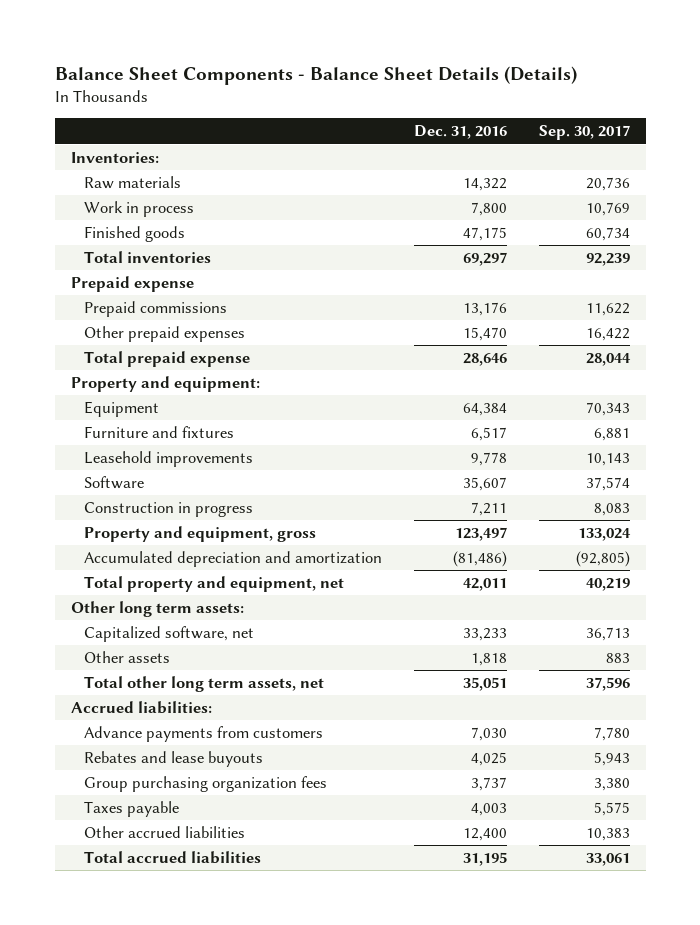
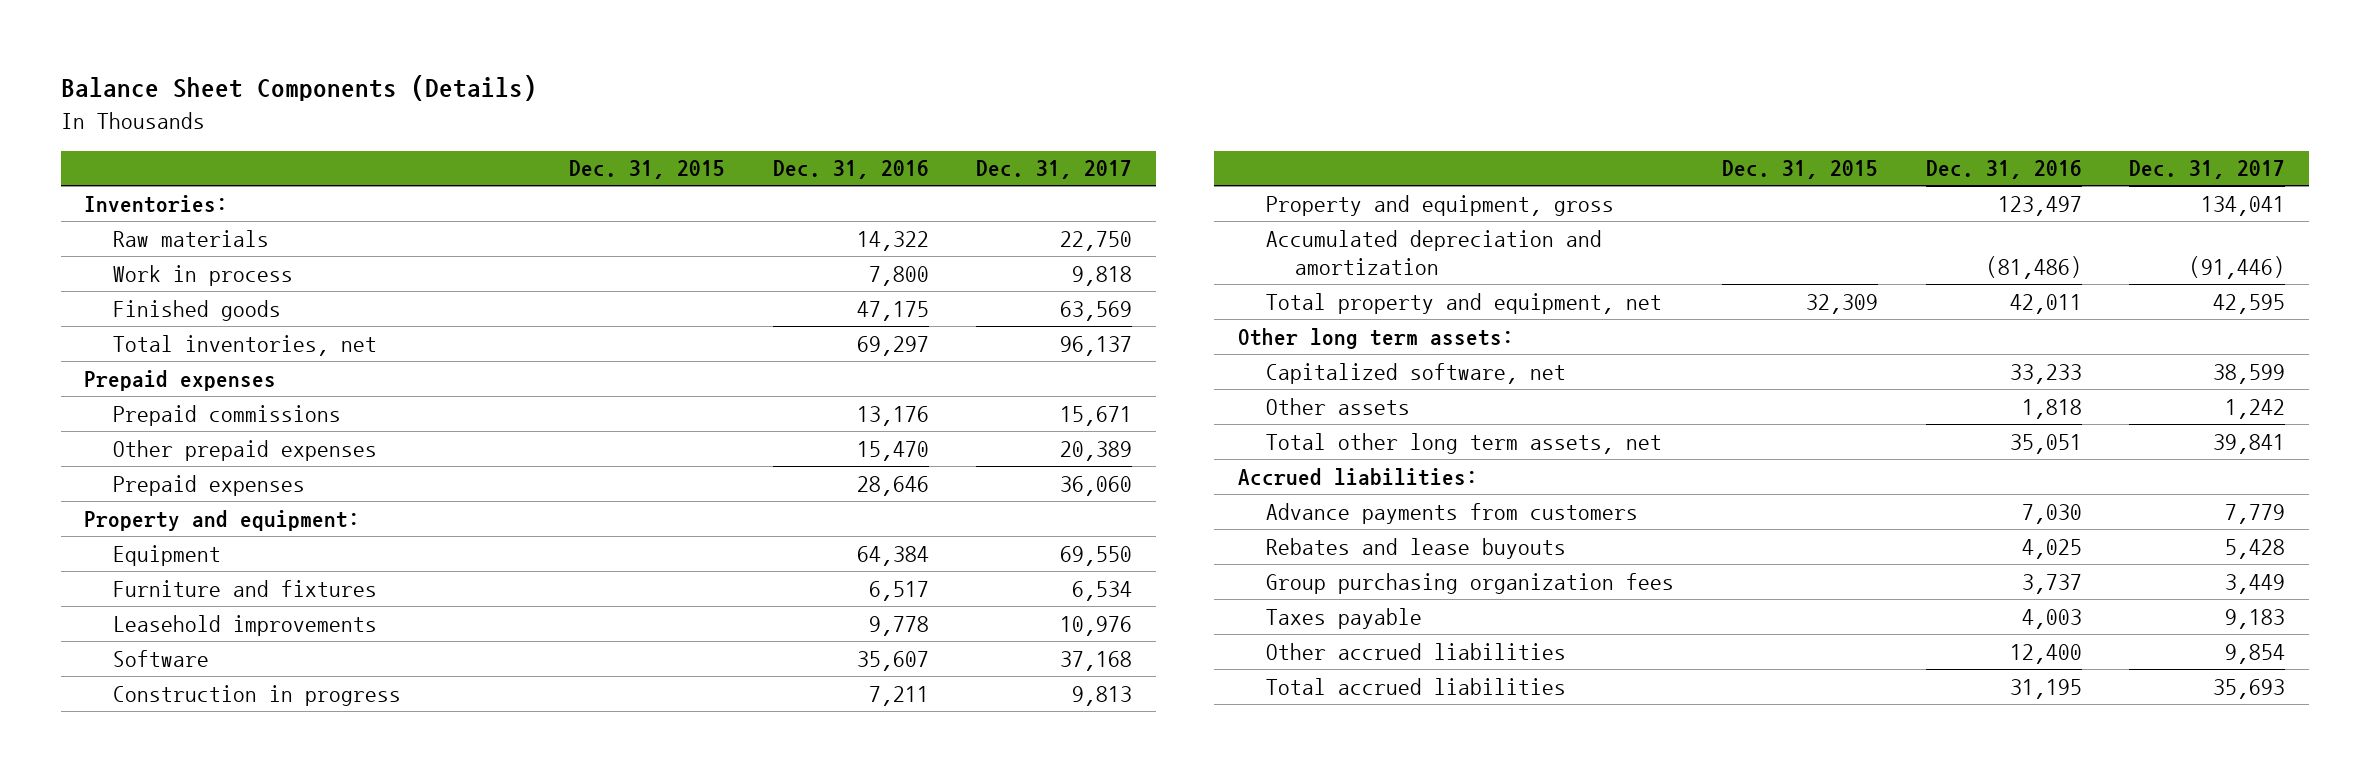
- Balance Sheet Components - Balance Sheet Details (Details)
+ Balance Sheet Components (Details)
- | Dec. 31, 2016 | Sep. 30, 2017
+ | Dec. 31, 2015 | Dec. 31, 2016 | Dec. 31, 2017
- Total inventories | 69,297 | 92,239
- Prepaid expense
+ Total inventories, net | | 69,297 | 96,137
+ Prepaid expenses
- Total prepaid expense | 28,646 | 28,044
+ Prepaid expenses | | 28,646 | 36,060

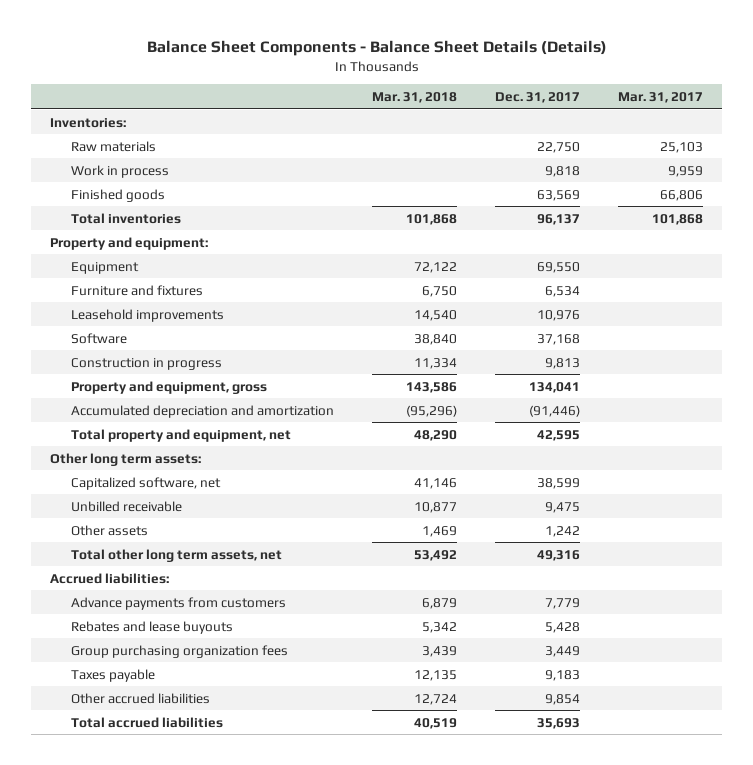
- Balance Sheet Components (Details)
+ Balance Sheet Components - Balance Sheet Details (Details)
- | Dec. 31, 2015 | Dec. 31, 2016 | Dec. 31, 2017
+ | Mar. 31, 2018 | Dec. 31, 2017 | Mar. 31, 2017
- Total inventories, net | | 69,297 | 96,137
- Prepaid expenses
- Prepaid commissions | | 13,176 | 15,671
- Other prepaid expenses | | 15,470 | 20,389
- Prepaid expenses | | 28,646 | 36,060
+ Total inventories | 101,868 | 96,137 | 101,868
+ Unbilled receivable | 10,877 | 9,475 |
- Total other long term assets, net | | 35,051 | 39,841
+ Total other long term assets, net | 53,492 | 49,316 |

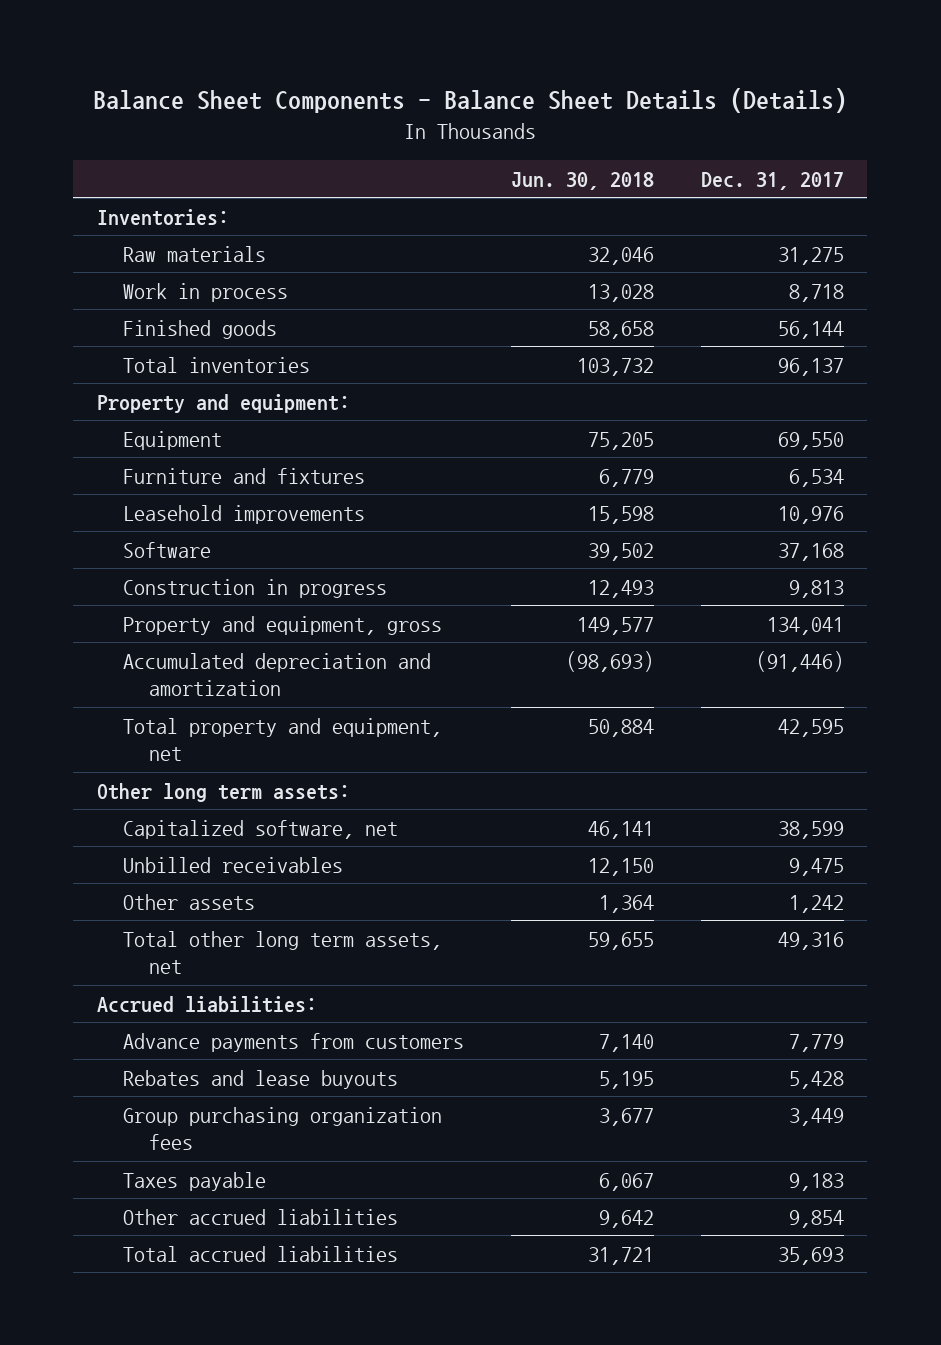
- | Mar. 31, 2018 | Dec. 31, 2017 | Mar. 31, 2017
+ | Jun. 30, 2018 | Dec. 31, 2017
- Raw materials | | 22,750 | 25,103
- Work in process | | 9,818 | 9,959
- Finished goods | | 63,569 | 66,806
+ Raw materials | 32,046 | 31,275
+ Work in process | 13,028 | 8,718
+ Finished goods | 58,658 | 56,144
- Unbilled receivable | 10,877 | 9,475 |
+ Unbilled receivables | 12,150 | 9,475

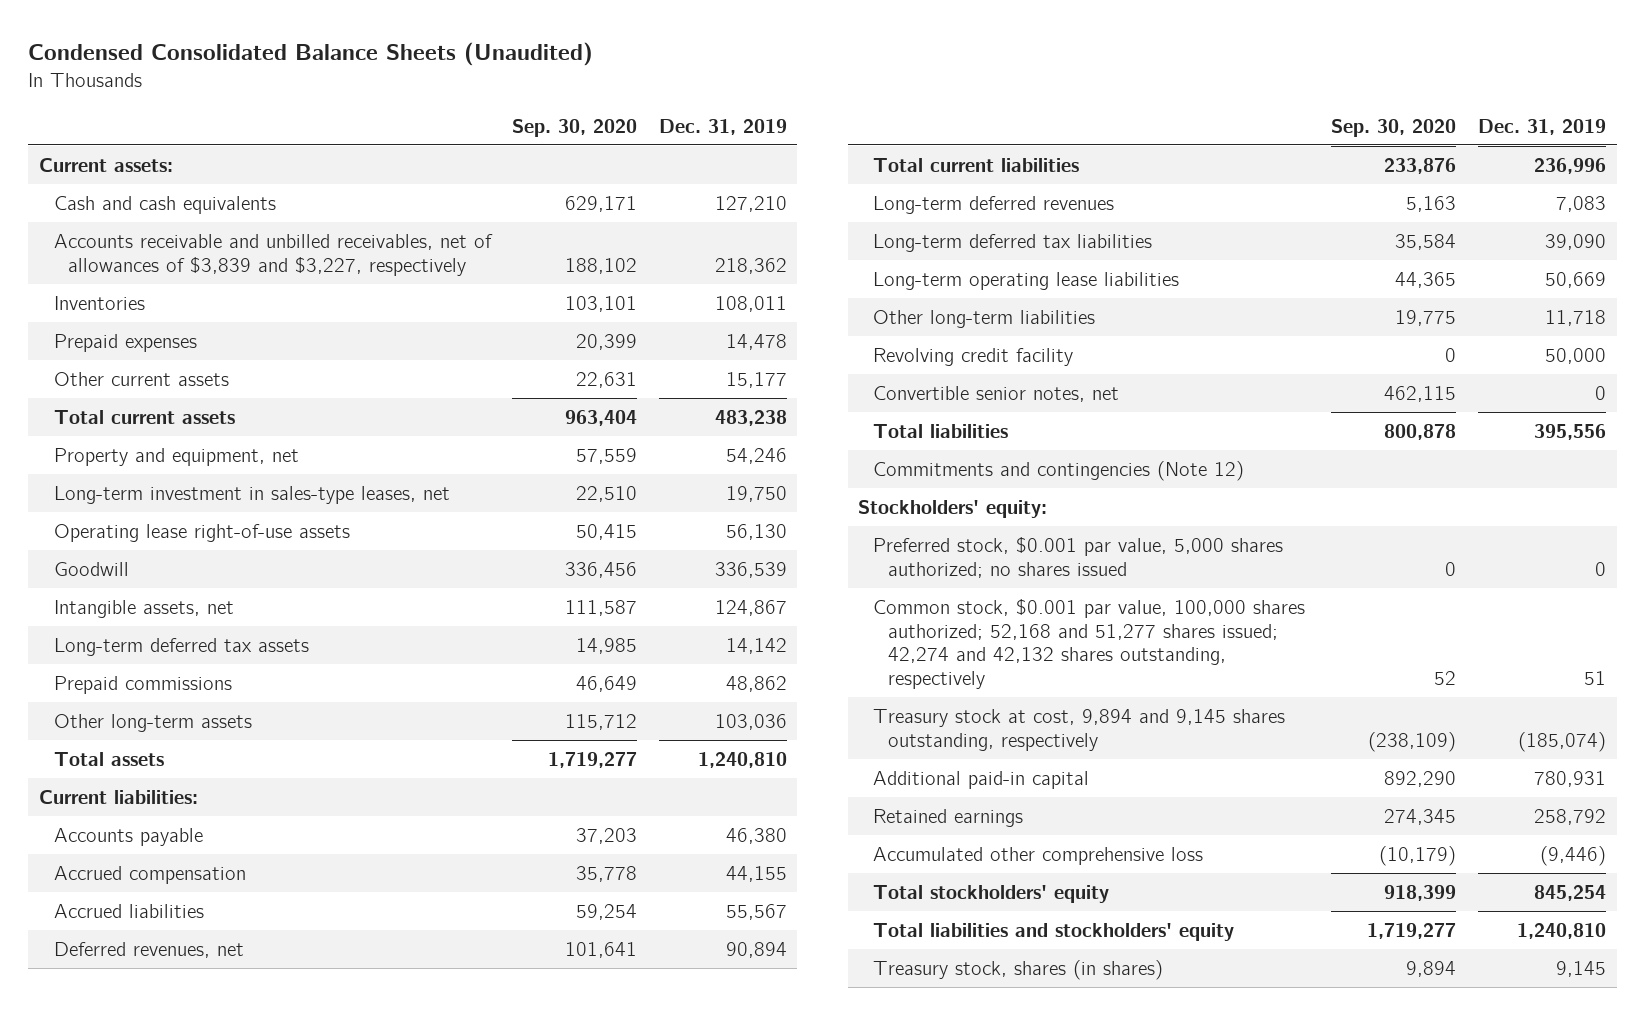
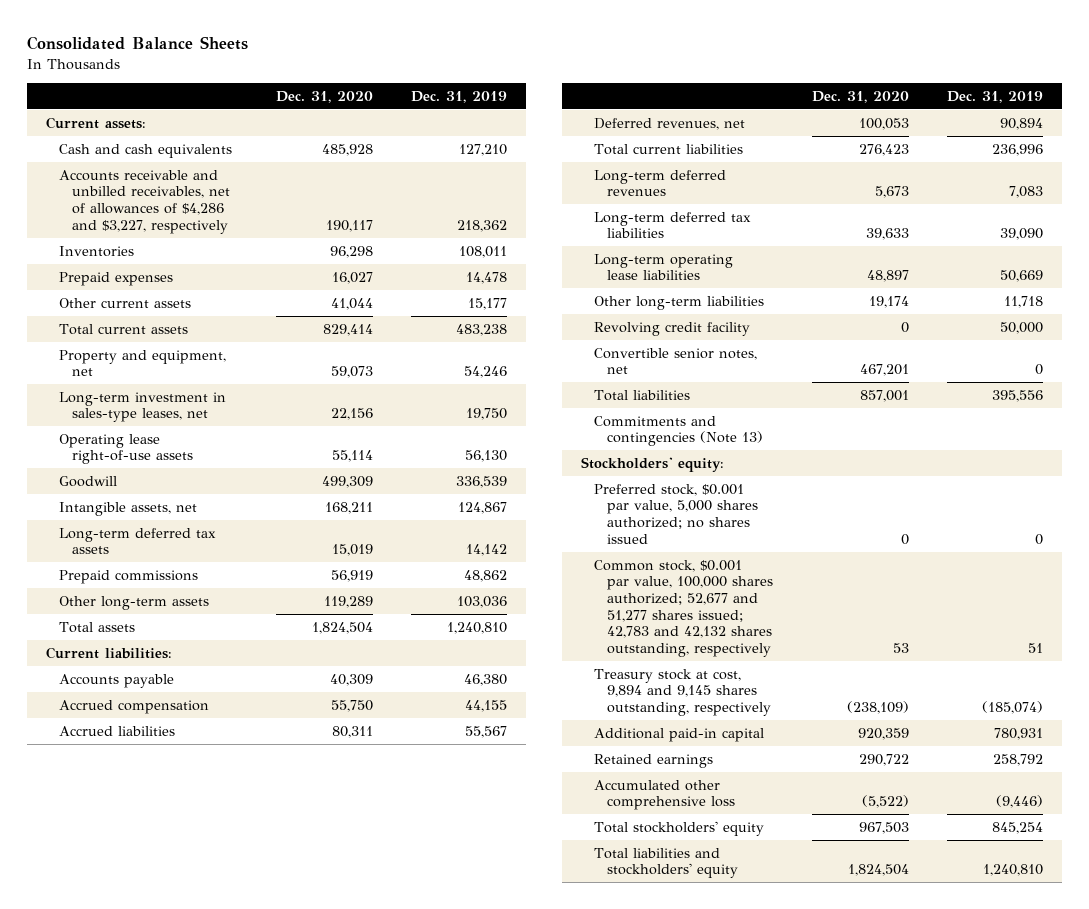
- Condensed Consolidated Balance Sheets (Unaudited)
+ Consolidated Balance Sheets
- | Sep. 30, 2020 | Dec. 31, 2019
+ | Dec. 31, 2020 | Dec. 31, 2019
- Accounts receivable and unbilled receivables, net of allowances of $3,839 and $3,227, respectively | 188,102 | 218,362
+ Accounts receivable and unbilled receivables, net of allowances of $4,286 and $3,227, respectively | 190,117 | 218,362
- Commitments and contingencies (Note 12)
+ Commitments and contingencies (Note 13)
- Common stock, $0.001 par value, 100,000 shares authorized; 52,168 and 51,277 shares issued; 42,274 and 42,132 shares outstanding, respectively | 52 | 51
+ Common stock, $0.001 par value, 100,000 shares authorized; 52,677 and 51,277 shares issued; 42,783 and 42,132 shares outstanding, respectively | 53 | 51
- Treasury stock, shares (in shares) | 9,894 | 9,145

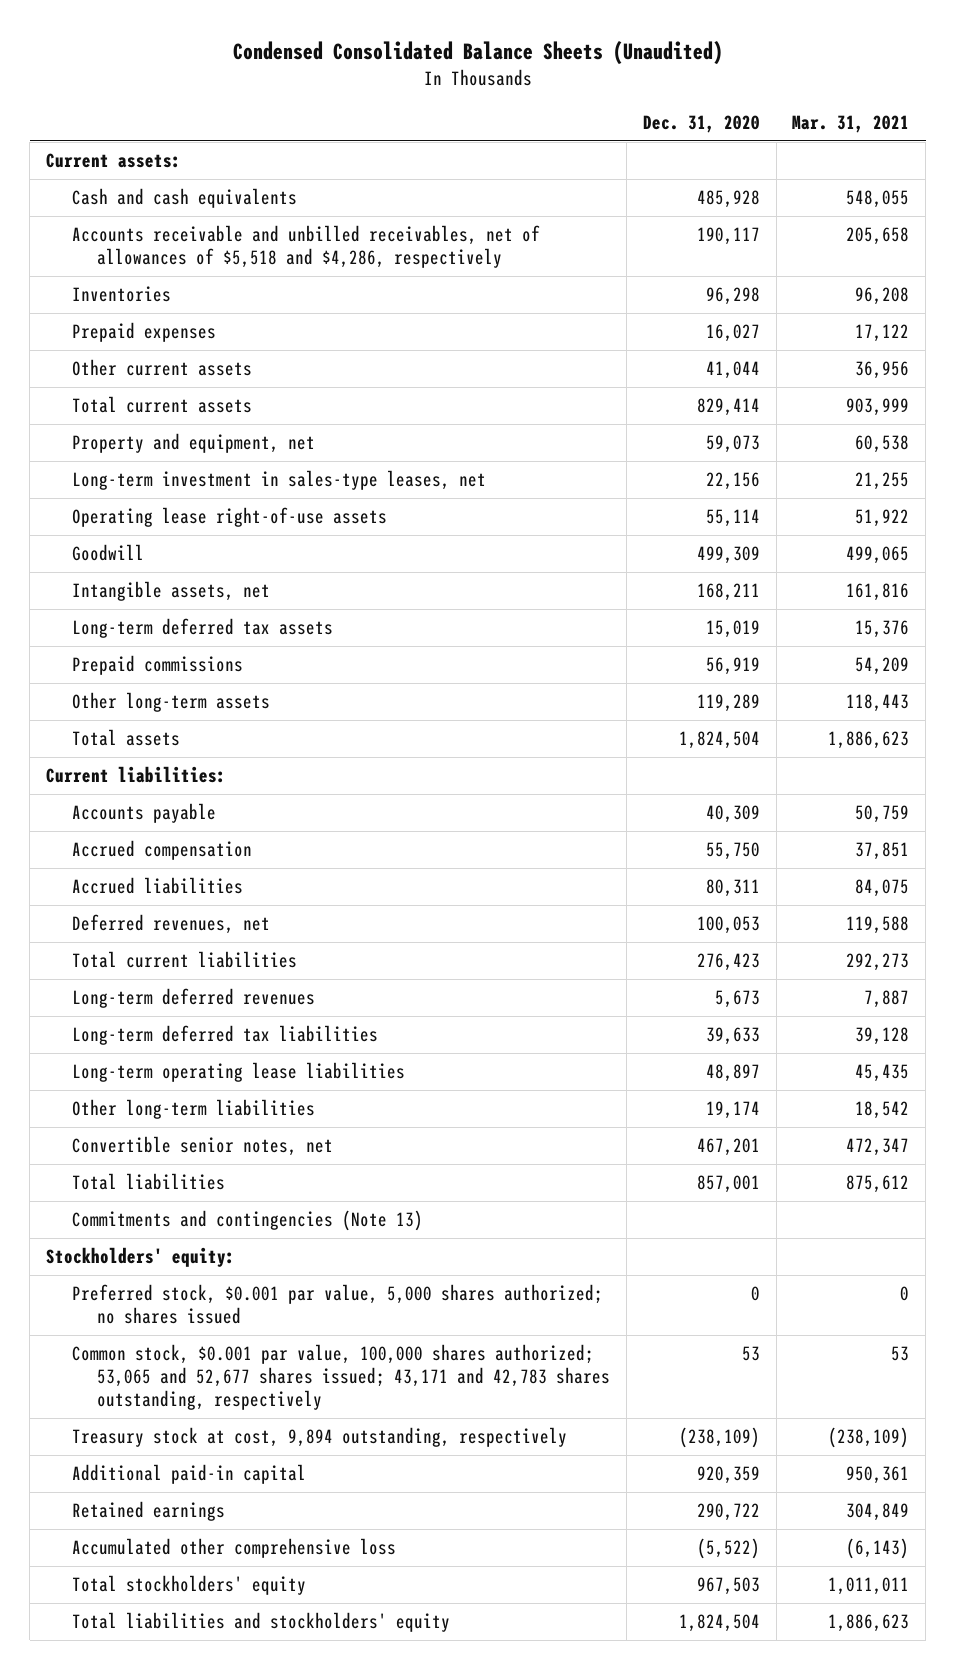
- Consolidated Balance Sheets
+ Condensed Consolidated Balance Sheets (Unaudited)
- | Dec. 31, 2020 | Dec. 31, 2019
+ | Dec. 31, 2020 | Mar. 31, 2021
- Accounts receivable and unbilled receivables, net of allowances of $4,286 and $3,227, respectively | 190,117 | 218,362
+ Accounts receivable and unbilled receivables, net of allowances of $5,518 and $4,286, respectively | 190,117 | 205,658
- Revolving credit facility | 0 | 50,000
- Common stock, $0.001 par value, 100,000 shares authorized; 52,677 and 51,277 shares issued; 42,783 and 42,132 shares outstanding, respectively | 53 | 51
- Treasury stock at cost, 9,894 and 9,145 shares outstanding, respectively | (238,109) | (185,074)
+ Common stock, $0.001 par value, 100,000 shares authorized; 53,065 and 52,677 shares issued; 43,171 and 42,783 shares outstanding, respectively | 53 | 53
+ Treasury stock at cost, 9,894 outstanding, respectively | (238,109) | (238,109)

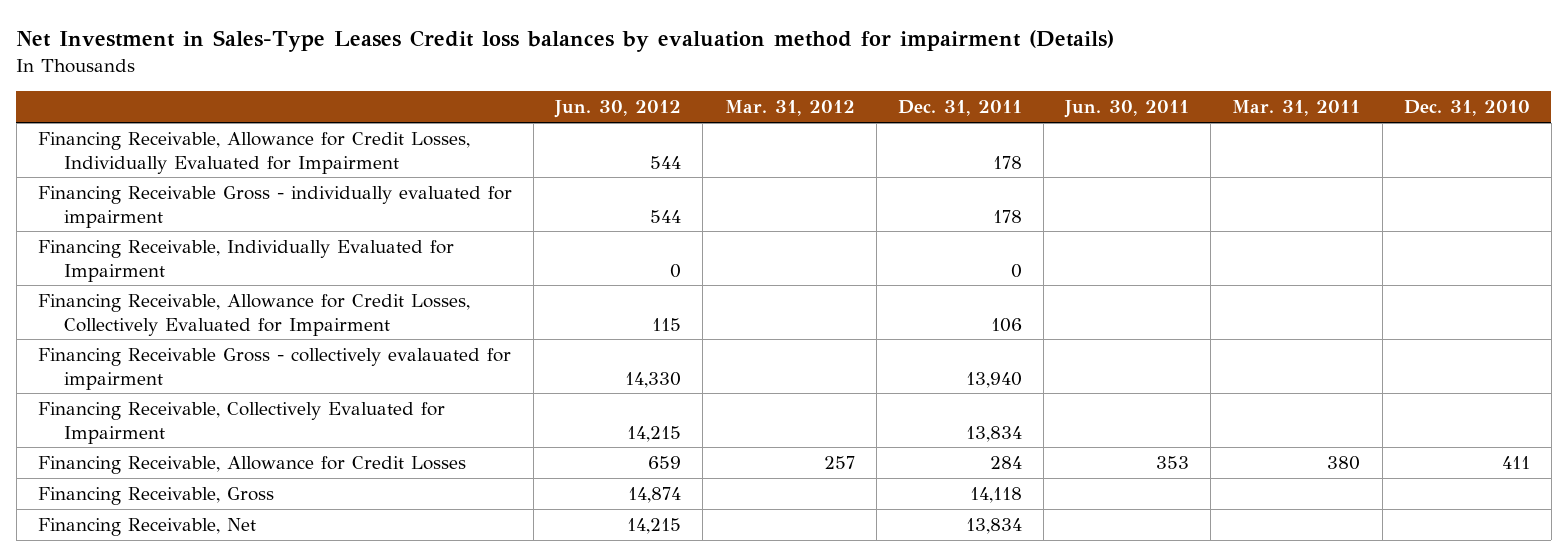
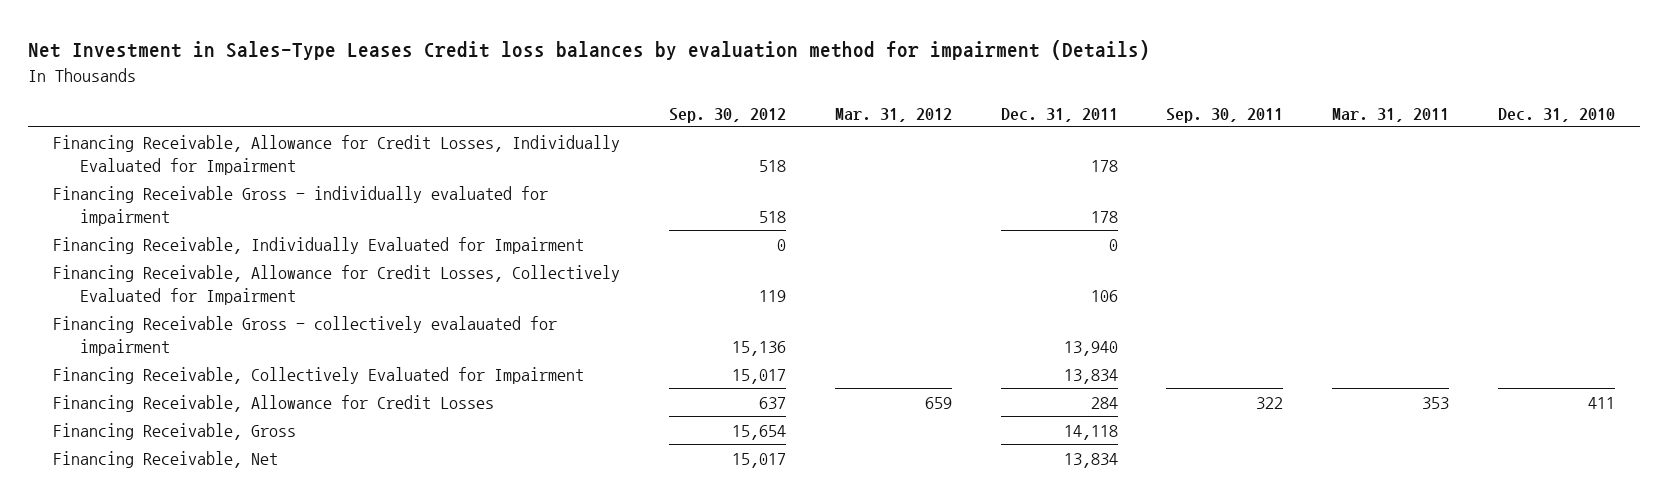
- | Jun. 30, 2012 | Mar. 31, 2012 | Dec. 31, 2011 | Jun. 30, 2011 | Mar. 31, 2011 | Dec. 31, 2010
+ | Sep. 30, 2012 | Mar. 31, 2012 | Dec. 31, 2011 | Sep. 30, 2011 | Mar. 31, 2011 | Dec. 31, 2010
- Financing Receivable, Allowance for Credit Losses | 659 | 257 | 284 | 353 | 380 | 411
+ Financing Receivable, Allowance for Credit Losses | 637 | 659 | 284 | 322 | 353 | 411

